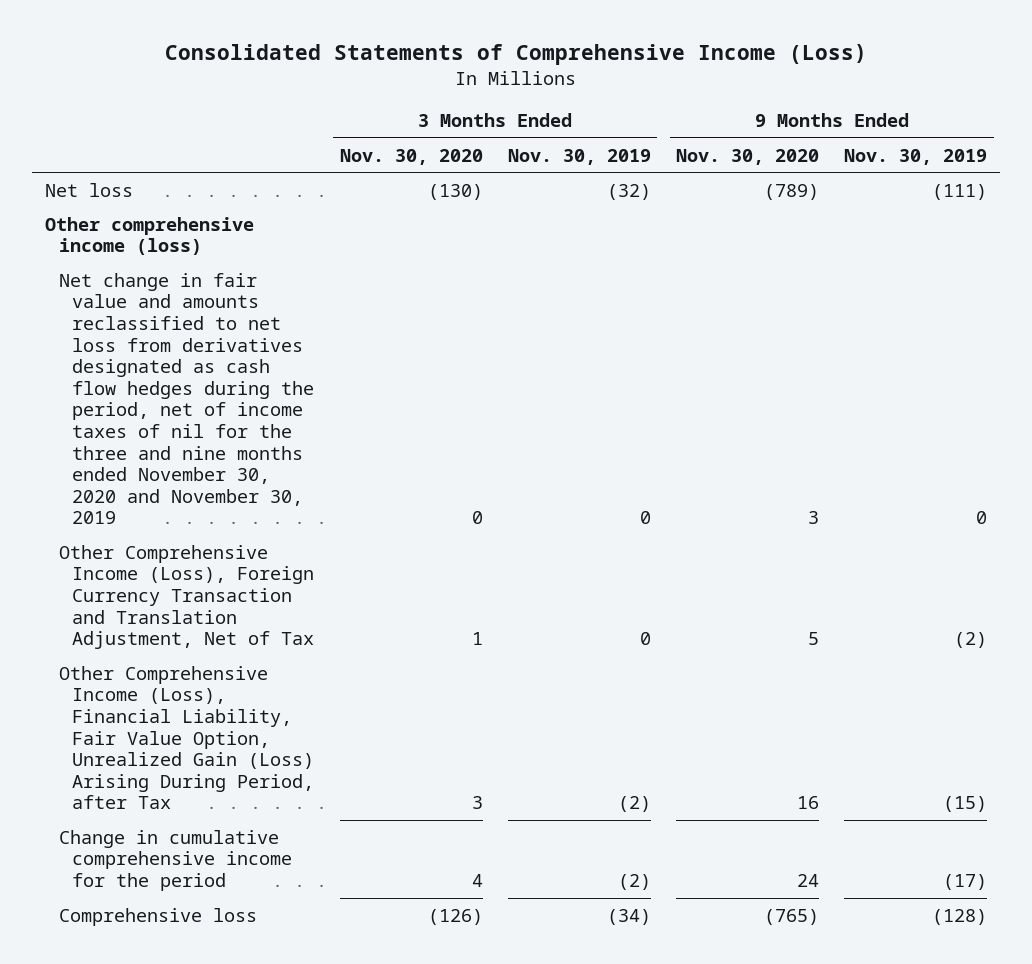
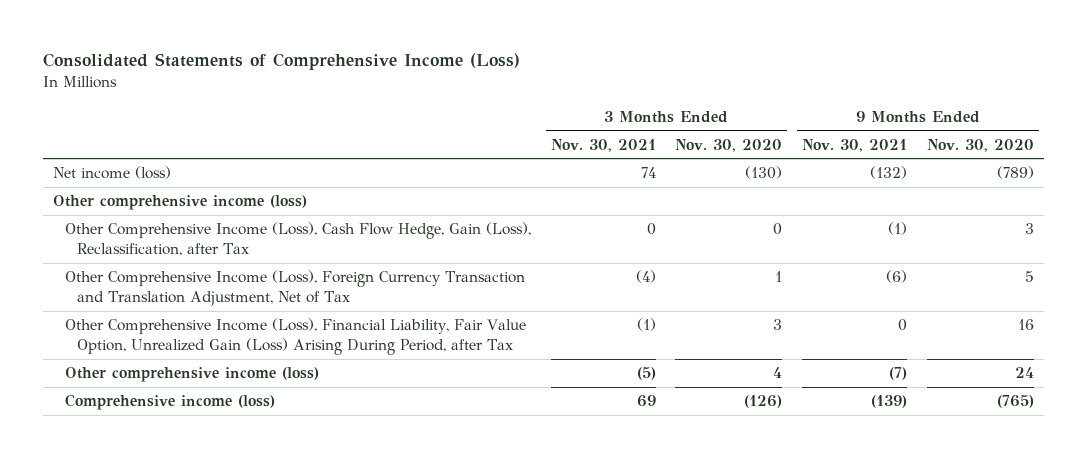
- | 3 Months Ended Nov. 30, 2020 | 3 Months Ended Nov. 30, 2019 | 9 Months Ended Nov. 30, 2020 | 9 Months Ended Nov. 30, 2019
+ | 3 Months Ended Nov. 30, 2021 | 3 Months Ended Nov. 30, 2020 | 9 Months Ended Nov. 30, 2021 | 9 Months Ended Nov. 30, 2020
- Net loss | (130) | (32) | (789) | (111)
+ Net income (loss) | 74 | (130) | (132) | (789)
- Net change in fair value and amounts reclassified to net loss from derivatives designated as cash flow hedges during the period, net of income taxes of nil for the three and nine months ended November 30, 2020 and November 30, 2019 | 0 | 0 | 3 | 0
+ Other Comprehensive Income (Loss), Cash Flow Hedge, Gain (Loss), Reclassification, after Tax | 0 | 0 | (1) | 3
- Change in cumulative comprehensive income for the period | 4 | (2) | 24 | (17)
- Comprehensive loss | (126) | (34) | (765) | (128)
+ Other comprehensive income (loss) | (5) | 4 | (7) | 24
+ Comprehensive income (loss) | 69 | (126) | (139) | (765)

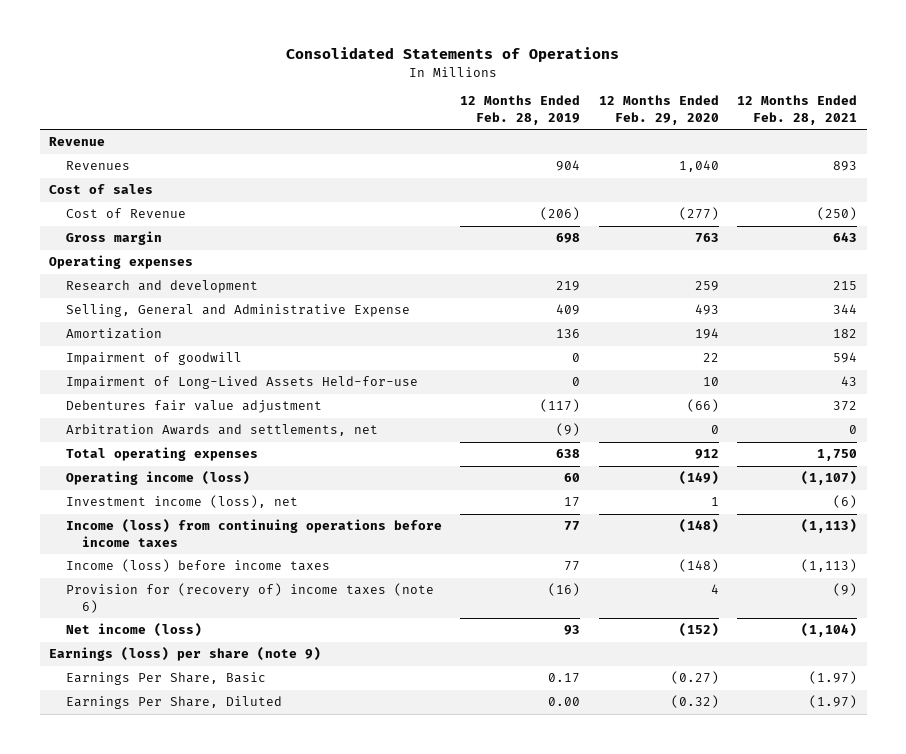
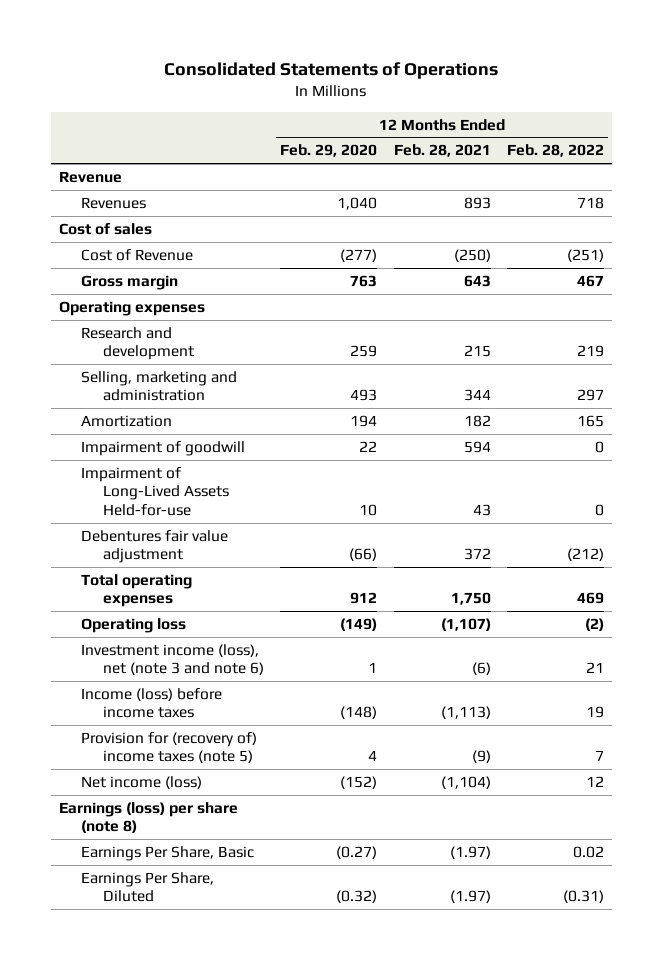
- | 12 Months Ended Feb. 28, 2019 | 12 Months Ended Feb. 29, 2020 | 12 Months Ended Feb. 28, 2021
+ | 12 Months Ended Feb. 29, 2020 | 12 Months Ended Feb. 28, 2021 | 12 Months Ended Feb. 28, 2022
- Selling, General and Administrative Expense | 409 | 493 | 344
+ Selling, marketing and administration | 493 | 344 | 297
- Arbitration Awards and settlements, net | (9) | 0 | 0
- Operating income (loss) | 60 | (149) | (1,107)
- Investment income (loss), net | 17 | 1 | (6)
- Income (loss) from continuing operations before income taxes | 77 | (148) | (1,113)
+ Operating loss | (149) | (1,107) | (2)
+ Investment income (loss), net (note 3 and note 6) | 1 | (6) | 21
- Provision for (recovery of) income taxes (note 6) | (16) | 4 | (9)
+ Provision for (recovery of) income taxes (note 5) | 4 | (9) | 7
- Earnings (loss) per share (note 9)
+ Earnings (loss) per share (note 8)

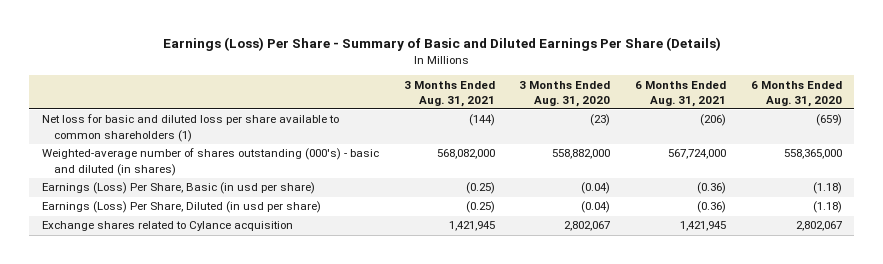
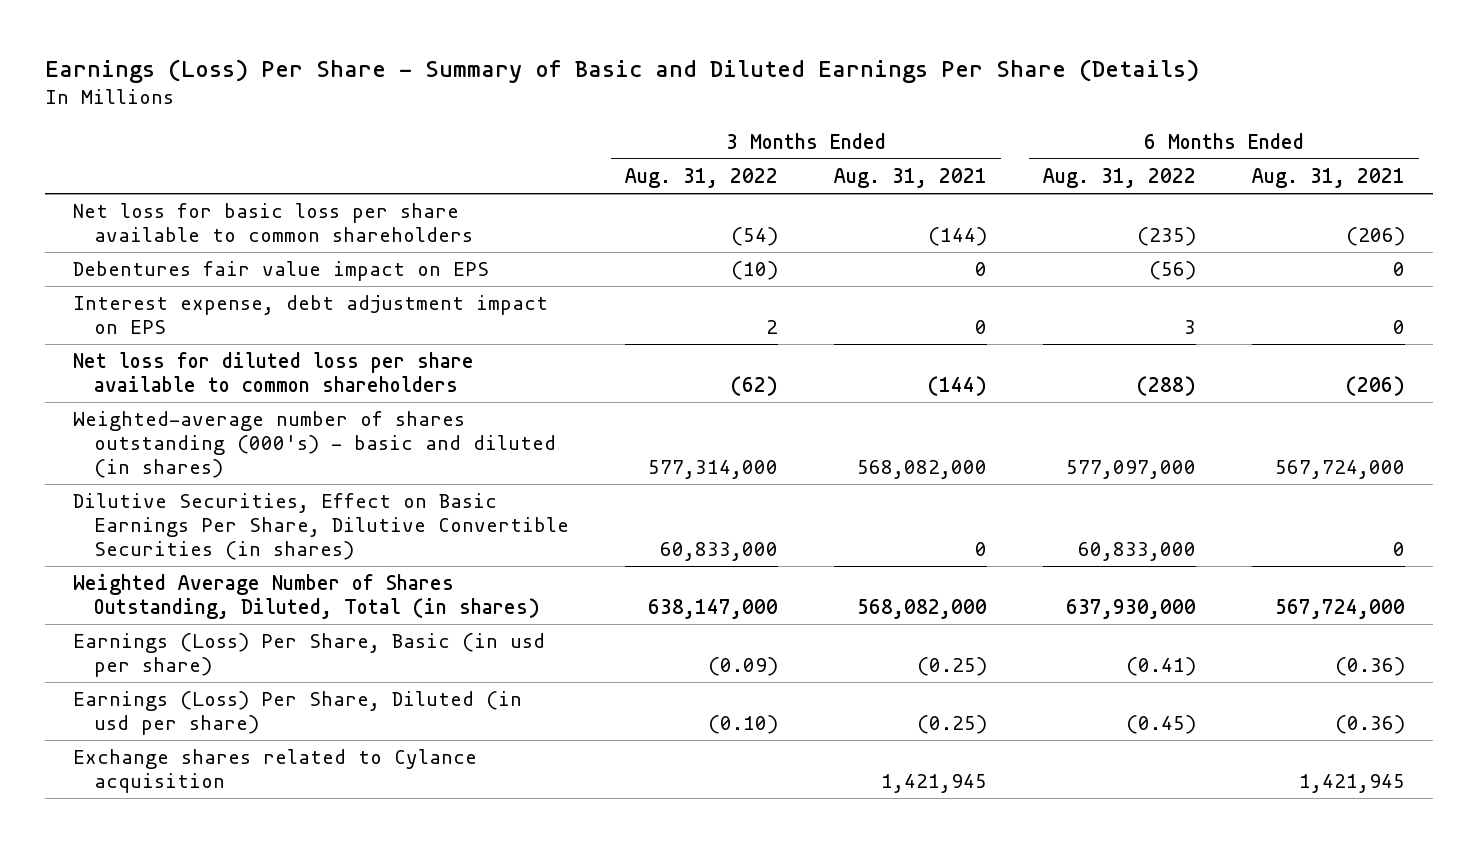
- | 3 Months Ended Aug. 31, 2021 | 3 Months Ended Aug. 31, 2020 | 6 Months Ended Aug. 31, 2021 | 6 Months Ended Aug. 31, 2020
+ | 3 Months Ended Aug. 31, 2022 | 3 Months Ended Aug. 31, 2021 | 6 Months Ended Aug. 31, 2022 | 6 Months Ended Aug. 31, 2021
- Net loss for basic and diluted loss per share available to common shareholders (1) | (144) | (23) | (206) | (659)
+ Net loss for basic loss per share available to common shareholders | (54) | (144) | (235) | (206)
+ Debentures fair value impact on EPS | (10) | 0 | (56) | 0
+ Interest expense, debt adjustment impact on EPS | 2 | 0 | 3 | 0
+ Net loss for diluted loss per share available to common shareholders | (62) | (144) | (288) | (206)
+ Dilutive Securities, Effect on Basic Earnings Per Share, Dilutive Convertible Securities (in shares) | 60,833,000 | 0 | 60,833,000 | 0
+ Weighted Average Number of Shares Outstanding, Diluted, Total (in shares) | 638,147,000 | 568,082,000 | 637,930,000 | 567,724,000

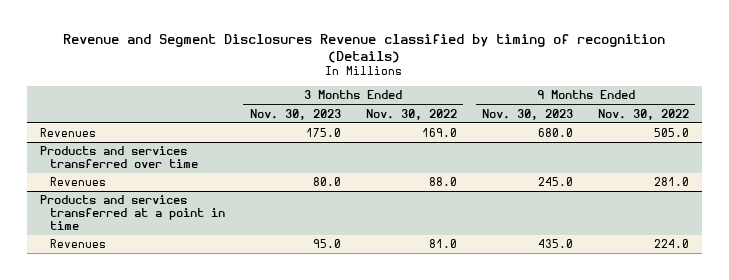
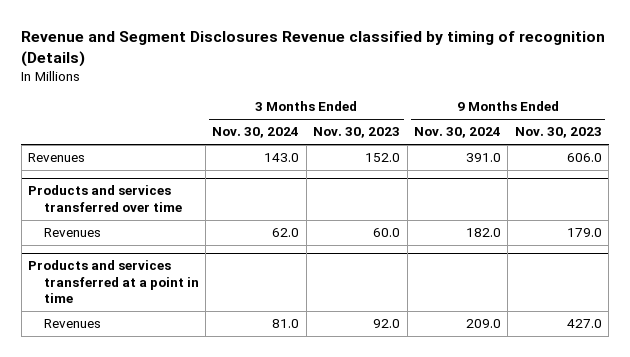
- | 3 Months Ended Nov. 30, 2023 | 3 Months Ended Nov. 30, 2022 | 9 Months Ended Nov. 30, 2023 | 9 Months Ended Nov. 30, 2022
+ | 3 Months Ended Nov. 30, 2024 | 3 Months Ended Nov. 30, 2023 | 9 Months Ended Nov. 30, 2024 | 9 Months Ended Nov. 30, 2023
- Revenues | 175.0 | 169.0 | 680.0 | 505.0
+ Revenues | 143.0 | 152.0 | 391.0 | 606.0
@ Products and services transferred over time
- Revenues | 80.0 | 88.0 | 245.0 | 281.0
+ Revenues | 62.0 | 60.0 | 182.0 | 179.0
@ Products and services transferred at a point in time
- Revenues | 95.0 | 81.0 | 435.0 | 224.0
+ Revenues | 81.0 | 92.0 | 209.0 | 427.0

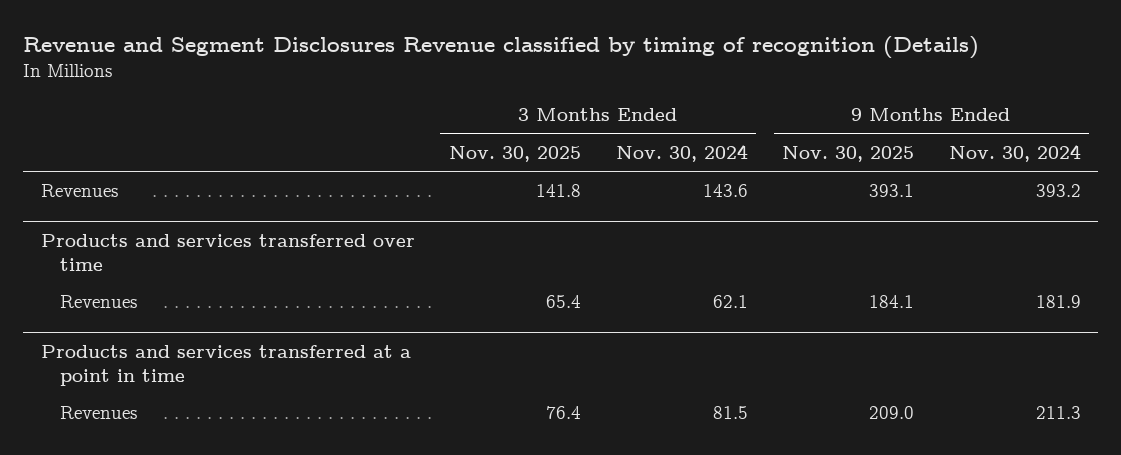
- | 3 Months Ended Nov. 30, 2024 | 3 Months Ended Nov. 30, 2023 | 9 Months Ended Nov. 30, 2024 | 9 Months Ended Nov. 30, 2023
+ | 3 Months Ended Nov. 30, 2025 | 3 Months Ended Nov. 30, 2024 | 9 Months Ended Nov. 30, 2025 | 9 Months Ended Nov. 30, 2024
- Revenues | 143.0 | 152.0 | 391.0 | 606.0
+ Revenues | 141.8 | 143.6 | 393.1 | 393.2
@ Products and services transferred over time
- Revenues | 62.0 | 60.0 | 182.0 | 179.0
+ Revenues | 65.4 | 62.1 | 184.1 | 181.9
@ Products and services transferred at a point in time
- Revenues | 81.0 | 92.0 | 209.0 | 427.0
+ Revenues | 76.4 | 81.5 | 209.0 | 211.3

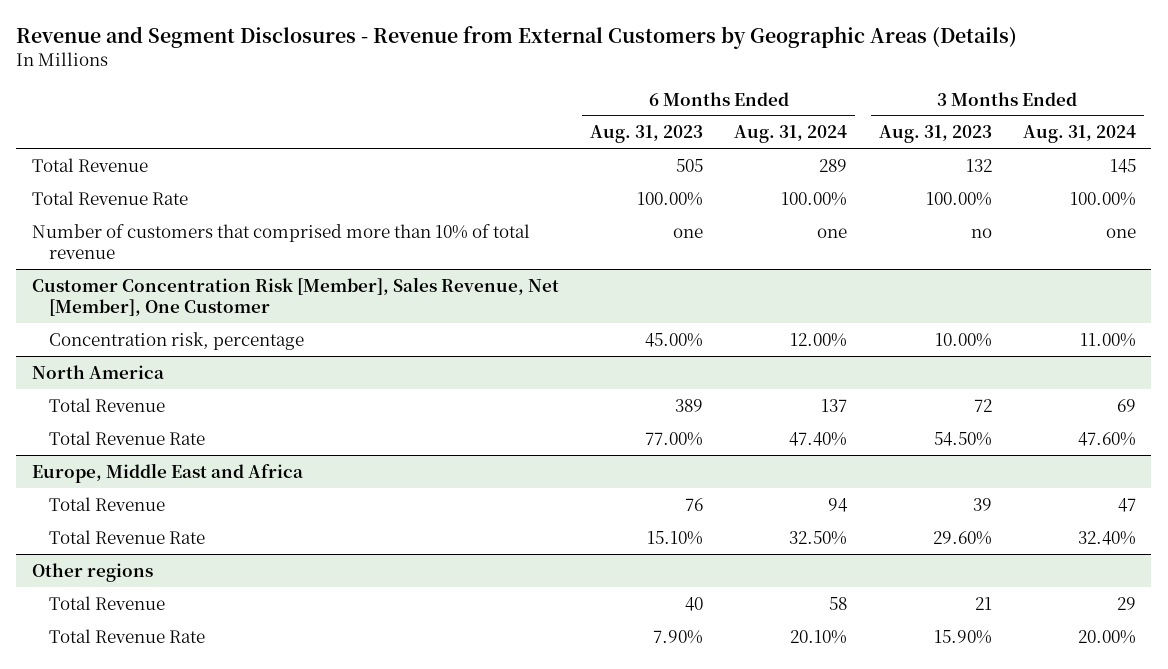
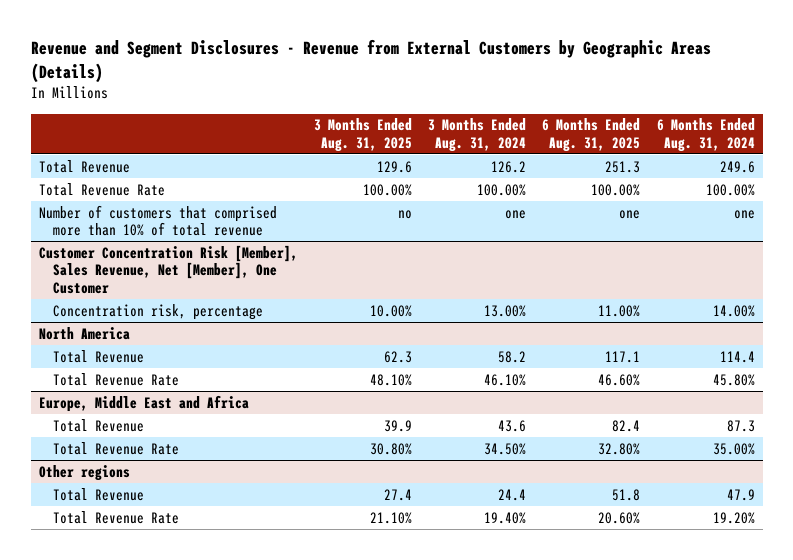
- | 6 Months Ended Aug. 31, 2023 | 6 Months Ended Aug. 31, 2024 | 3 Months Ended Aug. 31, 2023 | 3 Months Ended Aug. 31, 2024
+ | 3 Months Ended Aug. 31, 2025 | 3 Months Ended Aug. 31, 2024 | 6 Months Ended Aug. 31, 2025 | 6 Months Ended Aug. 31, 2024
- Total Revenue | 505 | 289 | 132 | 145
+ Total Revenue | 129.6 | 126.2 | 251.3 | 249.6
@ Customer Concentration Risk [Member], Sales Revenue, Net [Member], One Customer
- Concentration risk, percentage | 45.00% | 12.00% | 10.00% | 11.00%
+ Concentration risk, percentage | 10.00% | 13.00% | 11.00% | 14.00%
@ North America
- Total Revenue | 389 | 137 | 72 | 69
- Total Revenue Rate | 77.00% | 47.40% | 54.50% | 47.60%
+ Total Revenue | 62.3 | 58.2 | 117.1 | 114.4
+ Total Revenue Rate | 48.10% | 46.10% | 46.60% | 45.80%
@ Europe, Middle East and Africa
- Total Revenue | 76 | 94 | 39 | 47
- Total Revenue Rate | 15.10% | 32.50% | 29.60% | 32.40%
+ Total Revenue | 39.9 | 43.6 | 82.4 | 87.3
+ Total Revenue Rate | 30.80% | 34.50% | 32.80% | 35.00%
@ Other regions
- Total Revenue | 40 | 58 | 21 | 29
- Total Revenue Rate | 7.90% | 20.10% | 15.90% | 20.00%
+ Total Revenue | 27.4 | 24.4 | 51.8 | 47.9
+ Total Revenue Rate | 21.10% | 19.40% | 20.60% | 19.20%

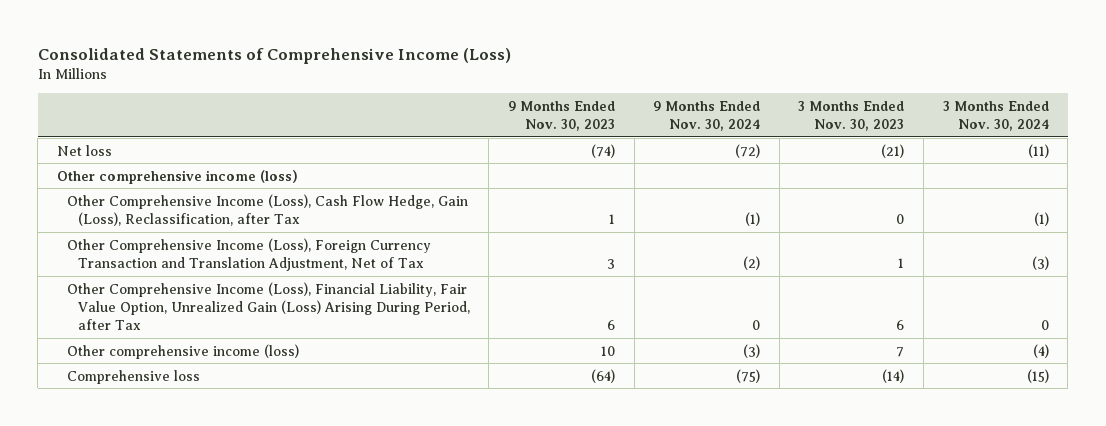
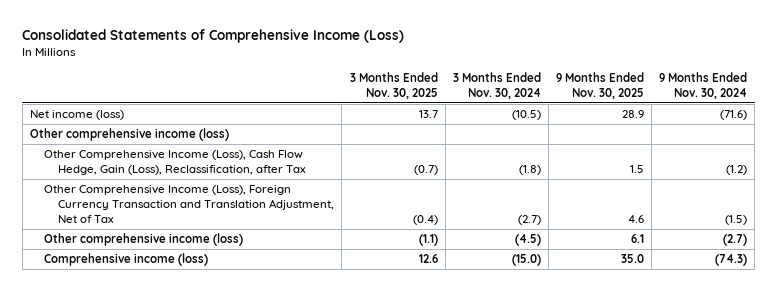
- | 9 Months Ended Nov. 30, 2023 | 9 Months Ended Nov. 30, 2024 | 3 Months Ended Nov. 30, 2023 | 3 Months Ended Nov. 30, 2024
+ | 3 Months Ended Nov. 30, 2025 | 3 Months Ended Nov. 30, 2024 | 9 Months Ended Nov. 30, 2025 | 9 Months Ended Nov. 30, 2024
- Net loss | (74) | (72) | (21) | (11)
+ Net income (loss) | 13.7 | (10.5) | 28.9 | (71.6)
- Other Comprehensive Income (Loss), Cash Flow Hedge, Gain (Loss), Reclassification, after Tax | 1 | (1) | 0 | (1)
- Other Comprehensive Income (Loss), Foreign Currency Transaction and Translation Adjustment, Net of Tax | 3 | (2) | 1 | (3)
- Other Comprehensive Income (Loss), Financial Liability, Fair Value Option, Unrealized Gain (Loss) Arising During Period, after Tax | 6 | 0 | 6 | 0
- Other comprehensive income (loss) | 10 | (3) | 7 | (4)
- Comprehensive loss | (64) | (75) | (14) | (15)
+ Other Comprehensive Income (Loss), Cash Flow Hedge, Gain (Loss), Reclassification, after Tax | (0.7) | (1.8) | 1.5 | (1.2)
+ Other Comprehensive Income (Loss), Foreign Currency Transaction and Translation Adjustment, Net of Tax | (0.4) | (2.7) | 4.6 | (1.5)
+ Other comprehensive income (loss) | (1.1) | (4.5) | 6.1 | (2.7)
+ Comprehensive income (loss) | 12.6 | (15.0) | 35.0 | (74.3)

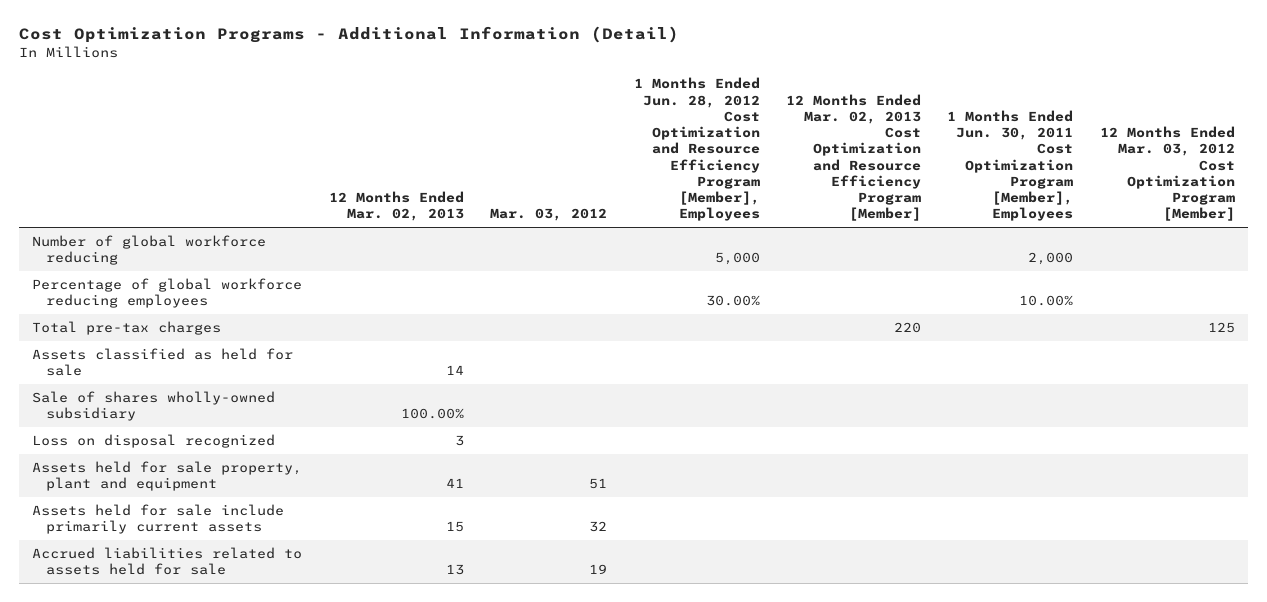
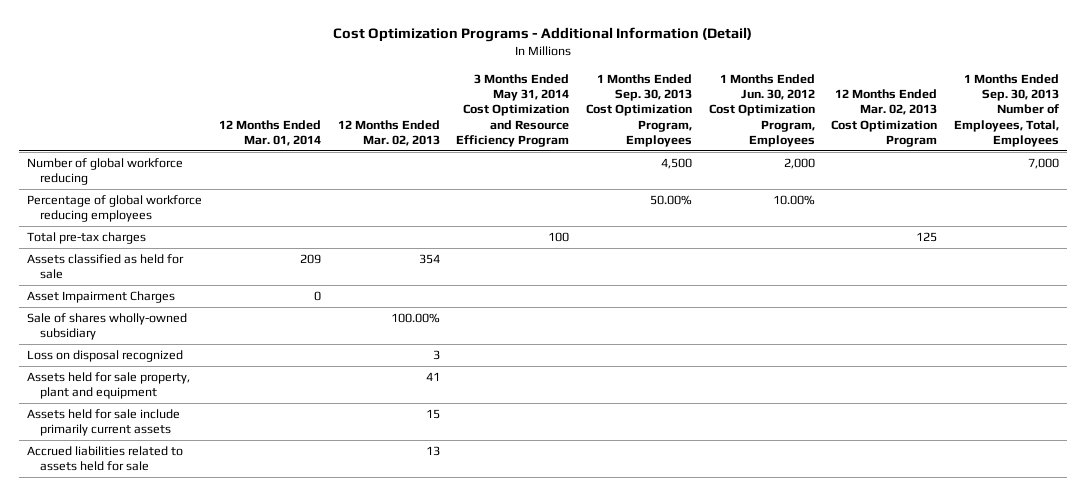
- | 12 Months Ended Mar. 02, 2013 | Mar. 03, 2012 | 1 Months Ended Jun. 28, 2012 Cost Optimization and Resource Efficiency Program [Member], Employees | 12 Months Ended Mar. 02, 2013 Cost Optimization and Resource Efficiency Program [Member] | 1 Months Ended Jun. 30, 2011 Cost Optimization Program [Member], Employees | 12 Months Ended Mar. 03, 2012 Cost Optimization Program [Member]
+ | 12 Months Ended Mar. 01, 2014 | 12 Months Ended Mar. 02, 2013 | 3 Months Ended May 31, 2014 Cost Optimization and Resource Efficiency Program | 1 Months Ended Sep. 30, 2013 Cost Optimization Program, Employees | 1 Months Ended Jun. 30, 2012 Cost Optimization Program, Employees | 12 Months Ended Mar. 02, 2013 Cost Optimization Program | 1 Months Ended Sep. 30, 2013 Number of Employees, Total, Employees
- Assets classified as held for sale | 14 | | | | |
+ Assets classified as held for sale | 209 | 354 | | | | |
+ Asset Impairment Charges | 0 | | | | | |

